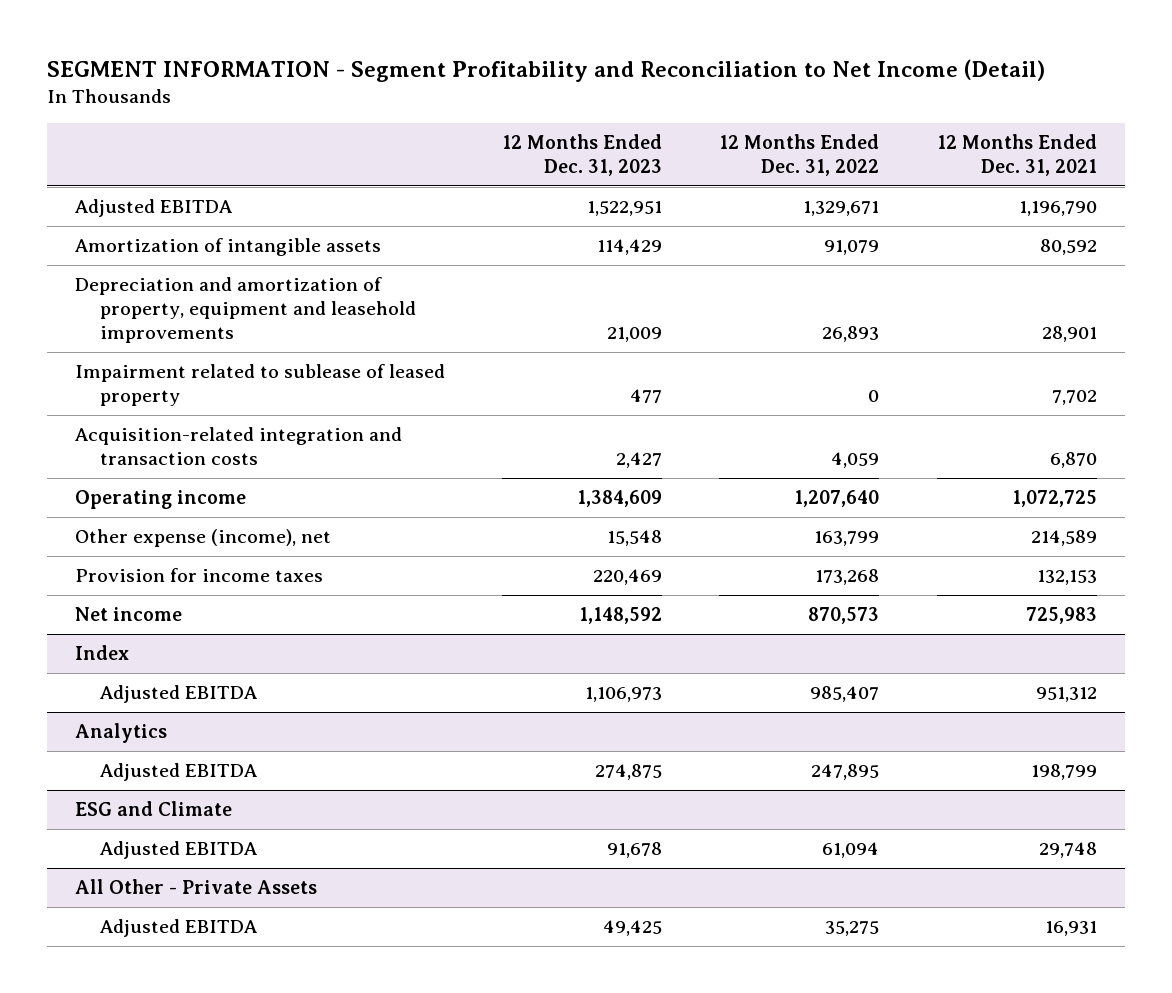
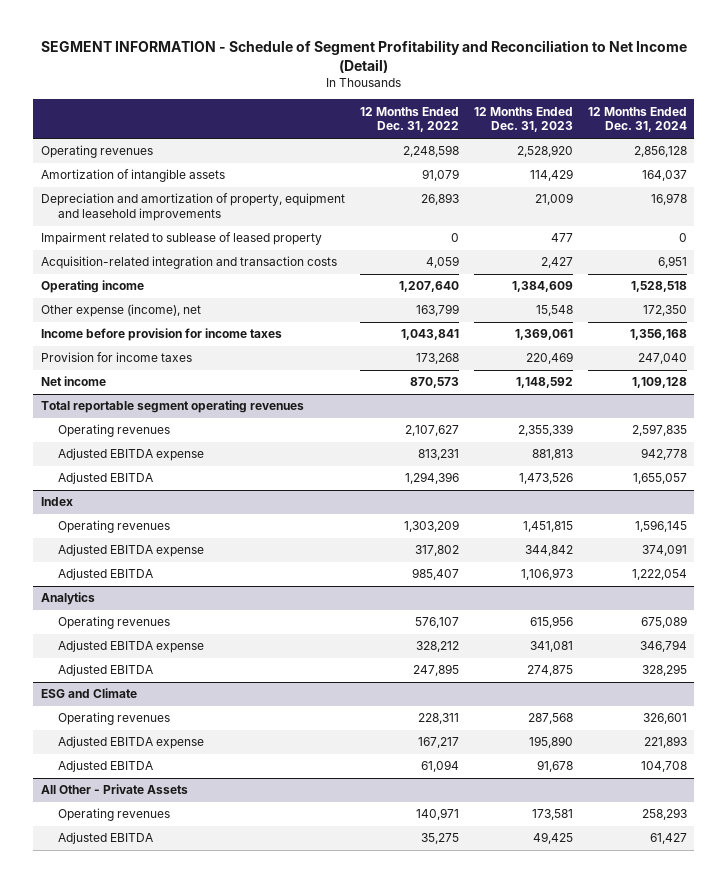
- SEGMENT INFORMATION - Segment Profitability and Reconciliation to Net Income (Detail)
+ SEGMENT INFORMATION - Schedule of Segment Profitability and Reconciliation to Net Income (Detail)
- | 12 Months Ended Dec. 31, 2023 | 12 Months Ended Dec. 31, 2022 | 12 Months Ended Dec. 31, 2021
+ | 12 Months Ended Dec. 31, 2022 | 12 Months Ended Dec. 31, 2023 | 12 Months Ended Dec. 31, 2024
- Adjusted EBITDA | 1,522,951 | 1,329,671 | 1,196,790
+ Operating revenues | 2,248,598 | 2,528,920 | 2,856,128
+ Income before provision for income taxes | 1,043,841 | 1,369,061 | 1,356,168
+ Total reportable segment operating revenues
+ Operating revenues | 2,107,627 | 2,355,339 | 2,597,835
+ Adjusted EBITDA expense | 813,231 | 881,813 | 942,778
+ Adjusted EBITDA | 1,294,396 | 1,473,526 | 1,655,057
@ Index
+ Operating revenues | 1,303,209 | 1,451,815 | 1,596,145
+ Adjusted EBITDA expense | 317,802 | 344,842 | 374,091
@ Analytics
+ Operating revenues | 576,107 | 615,956 | 675,089
+ Adjusted EBITDA expense | 328,212 | 341,081 | 346,794
@ ESG and Climate
+ Operating revenues | 228,311 | 287,568 | 326,601
+ Adjusted EBITDA expense | 167,217 | 195,890 | 221,893
@ All Other - Private Assets
+ Operating revenues | 140,971 | 173,581 | 258,293

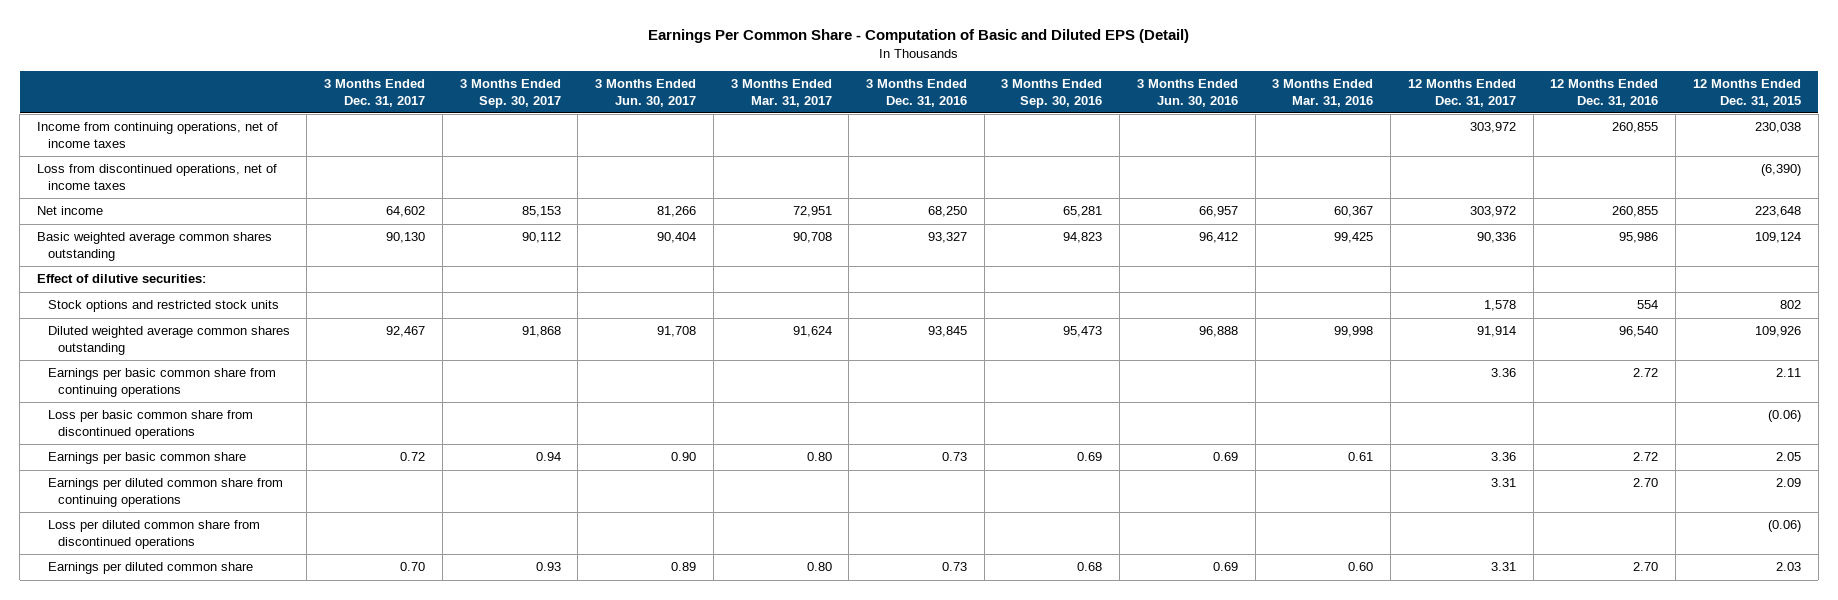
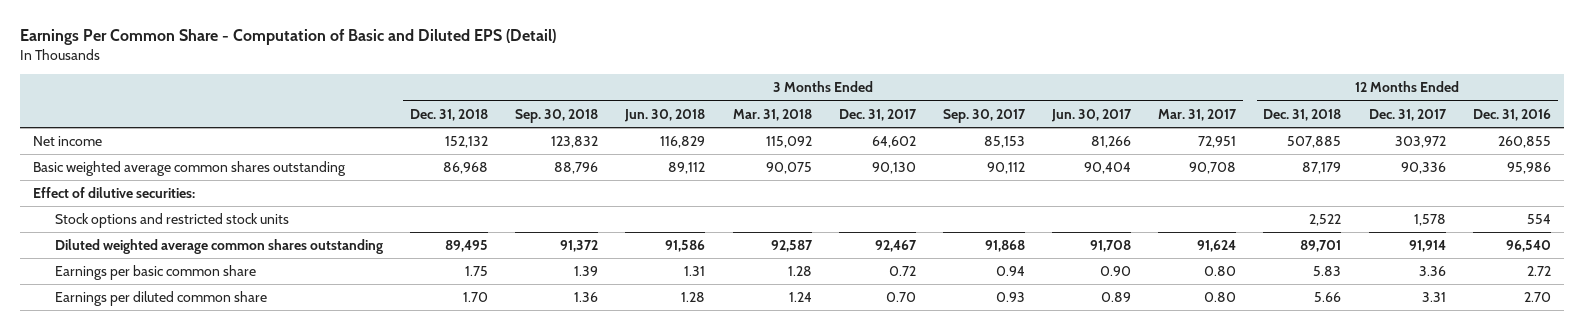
- | 3 Months Ended Dec. 31, 2017 | 3 Months Ended Sep. 30, 2017 | 3 Months Ended Jun. 30, 2017 | 3 Months Ended Mar. 31, 2017 | 3 Months Ended Dec. 31, 2016 | 3 Months Ended Sep. 30, 2016 | 3 Months Ended Jun. 30, 2016 | 3 Months Ended Mar. 31, 2016 | 12 Months Ended Dec. 31, 2017 | 12 Months Ended Dec. 31, 2016 | 12 Months Ended Dec. 31, 2015
+ | 3 Months Ended Dec. 31, 2018 | 3 Months Ended Sep. 30, 2018 | 3 Months Ended Jun. 30, 2018 | 3 Months Ended Mar. 31, 2018 | 3 Months Ended Dec. 31, 2017 | 3 Months Ended Sep. 30, 2017 | 3 Months Ended Jun. 30, 2017 | 3 Months Ended Mar. 31, 2017 | 12 Months Ended Dec. 31, 2018 | 12 Months Ended Dec. 31, 2017 | 12 Months Ended Dec. 31, 2016
- Income from continuing operations, net of income taxes | | | | | | | | | 303,972 | 260,855 | 230,038
- Loss from discontinued operations, net of income taxes | | | | | | | | | | | (6,390)
- Earnings per basic common share from continuing operations | | | | | | | | | 3.36 | 2.72 | 2.11
- Loss per basic common share from discontinued operations | | | | | | | | | | | (0.06)
- Earnings per diluted common share from continuing operations | | | | | | | | | 3.31 | 2.70 | 2.09
- Loss per diluted common share from discontinued operations | | | | | | | | | | | (0.06)

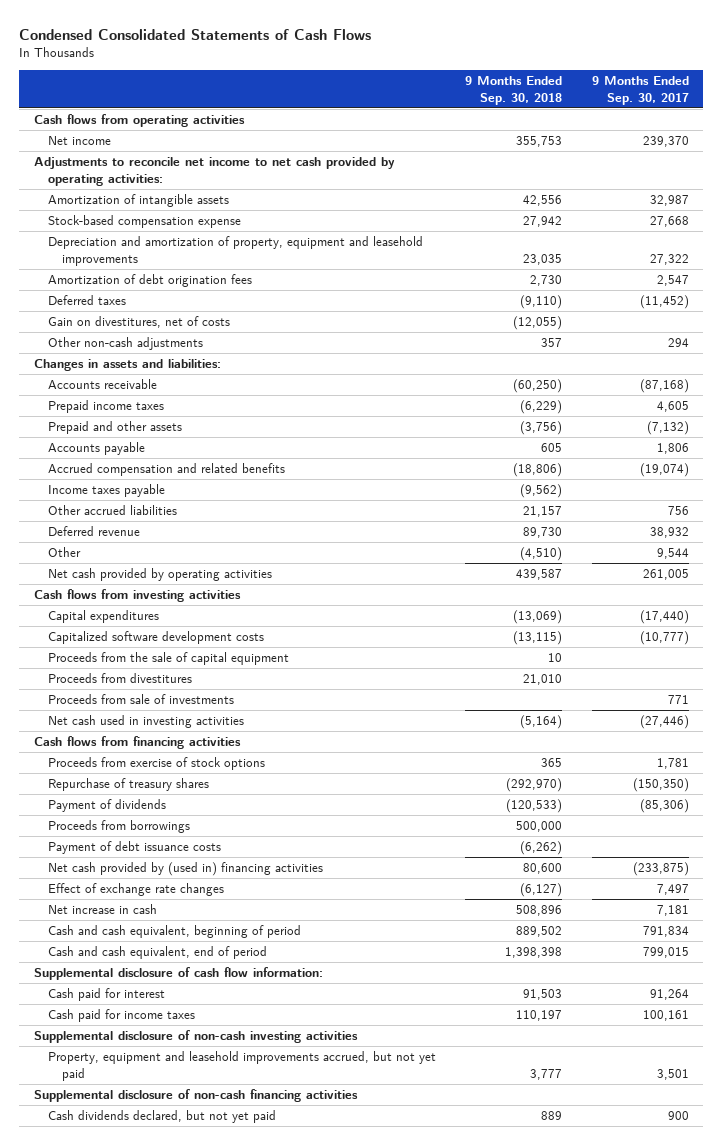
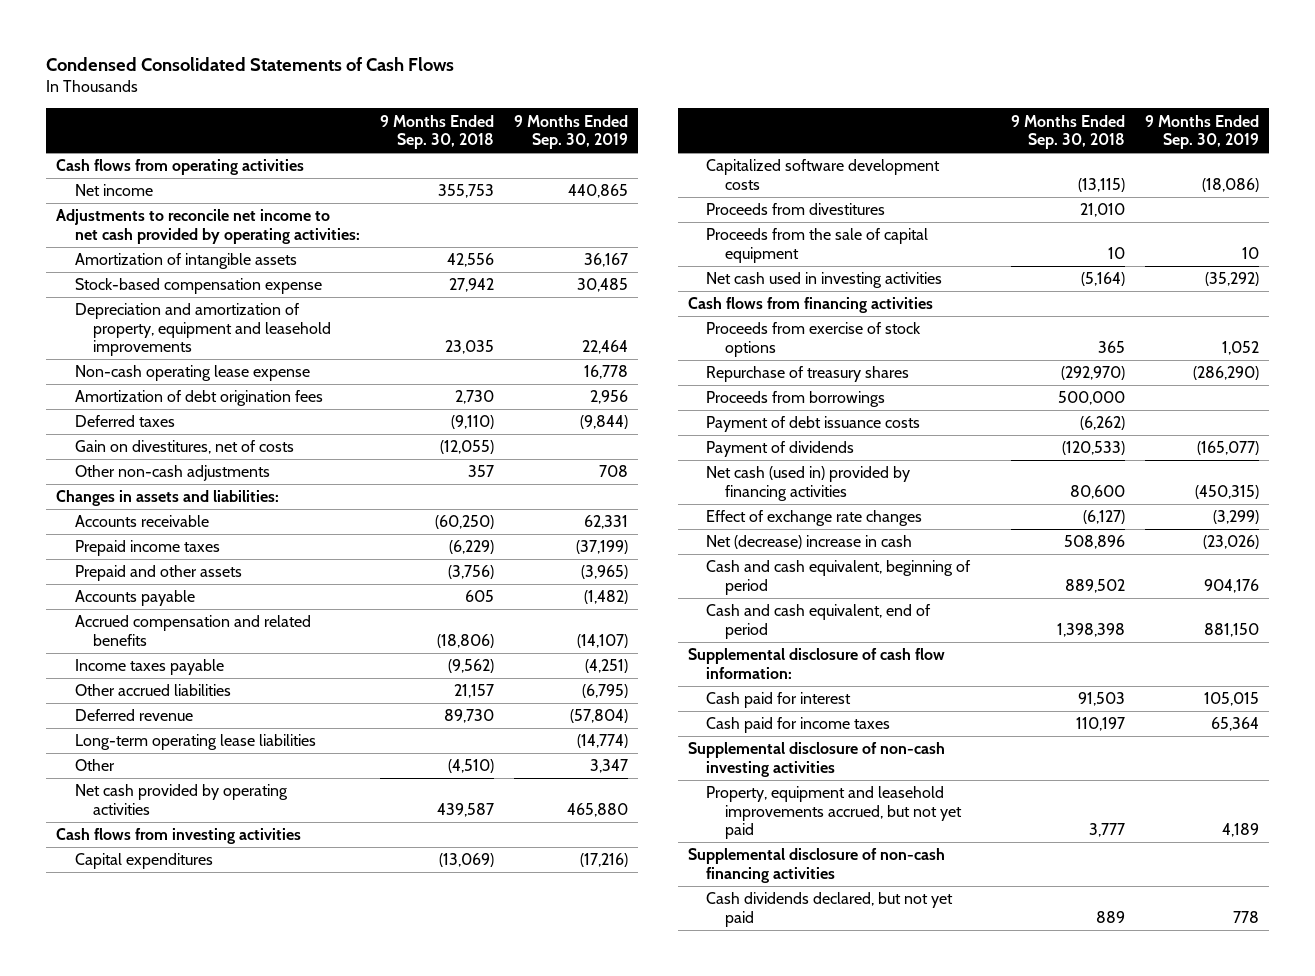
- | 9 Months Ended Sep. 30, 2018 | 9 Months Ended Sep. 30, 2017
+ | 9 Months Ended Sep. 30, 2018 | 9 Months Ended Sep. 30, 2019
+ Non-cash operating lease expense | | 16,778
+ Long-term operating lease liabilities | | (14,774)
- Proceeds from sale of investments | | 771
moved down: Proceeds from the sale of capital equipment | 10 | 10
- Net cash provided by (used in) financing activities | 80,600 | (233,875)
moved down: Payment of dividends | (120,533) | (165,077)
+ Net cash (used in) provided by financing activities | 80,600 | (450,315)
- Net increase in cash | 508,896 | 7,181
+ Net (decrease) increase in cash | 508,896 | (23,026)

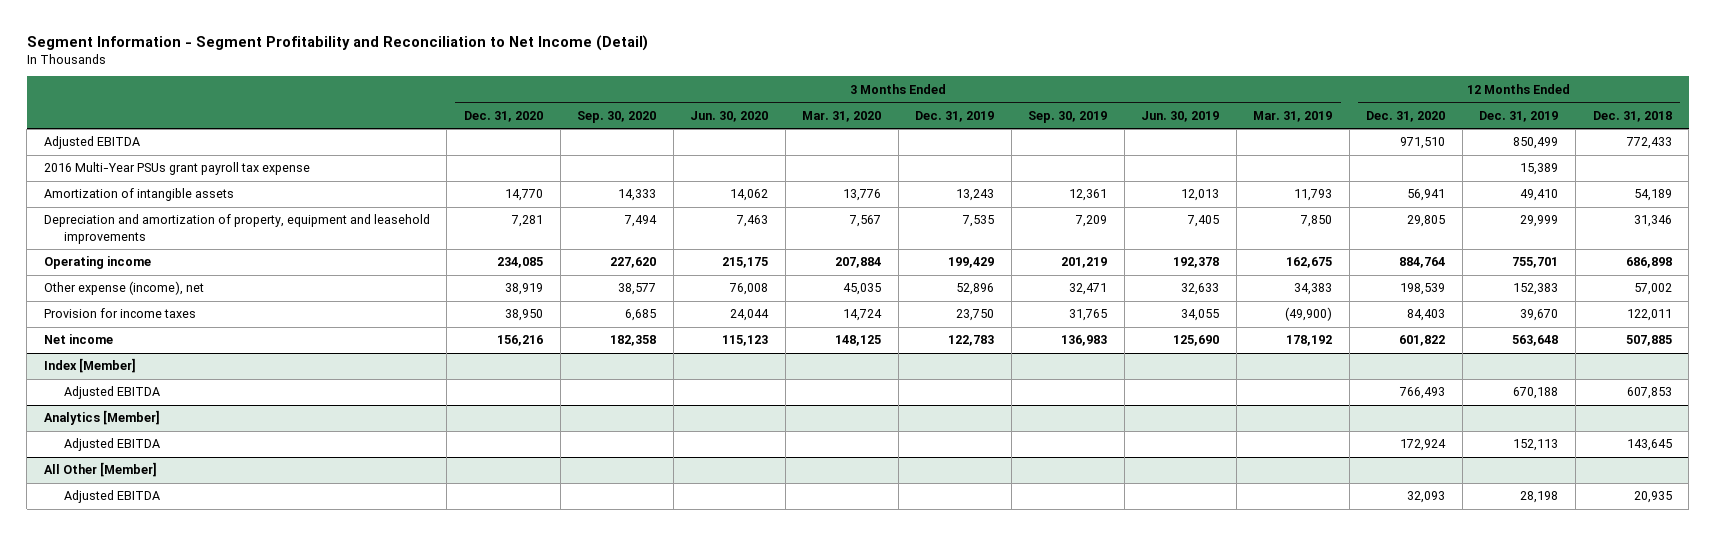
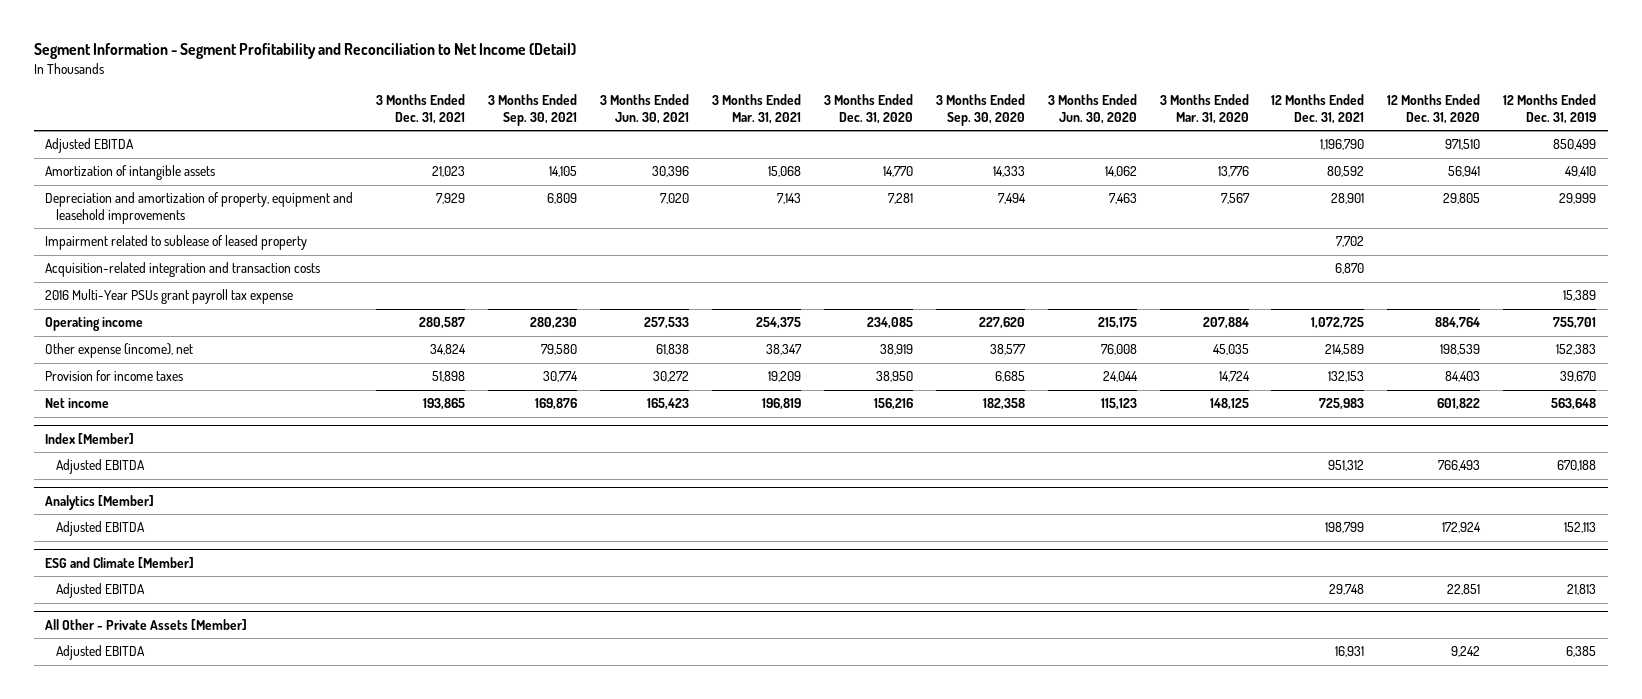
- | 3 Months Ended Dec. 31, 2020 | 3 Months Ended Sep. 30, 2020 | 3 Months Ended Jun. 30, 2020 | 3 Months Ended Mar. 31, 2020 | 3 Months Ended Dec. 31, 2019 | 3 Months Ended Sep. 30, 2019 | 3 Months Ended Jun. 30, 2019 | 3 Months Ended Mar. 31, 2019 | 12 Months Ended Dec. 31, 2020 | 12 Months Ended Dec. 31, 2019 | 12 Months Ended Dec. 31, 2018
+ | 3 Months Ended Dec. 31, 2021 | 3 Months Ended Sep. 30, 2021 | 3 Months Ended Jun. 30, 2021 | 3 Months Ended Mar. 31, 2021 | 3 Months Ended Dec. 31, 2020 | 3 Months Ended Sep. 30, 2020 | 3 Months Ended Jun. 30, 2020 | 3 Months Ended Mar. 31, 2020 | 12 Months Ended Dec. 31, 2021 | 12 Months Ended Dec. 31, 2020 | 12 Months Ended Dec. 31, 2019
+ Impairment related to sublease of leased property | | | | | | | | | 7,702 | |
+ Acquisition-related integration and transaction costs | | | | | | | | | 6,870 | |
moved down: 2016 Multi-Year PSUs grant payroll tax expense | | | | | | | | | | | 15,389
- All Other [Member]
- Adjusted EBITDA | | | | | | | | | 32,093 | 28,198 | 20,935
+ ESG and Climate [Member]
+ Adjusted EBITDA | | | | | | | | | 29,748 | 22,851 | 21,813
+ All Other - Private Assets [Member]
+ Adjusted EBITDA | | | | | | | | | 16,931 | 9,242 | 6,385

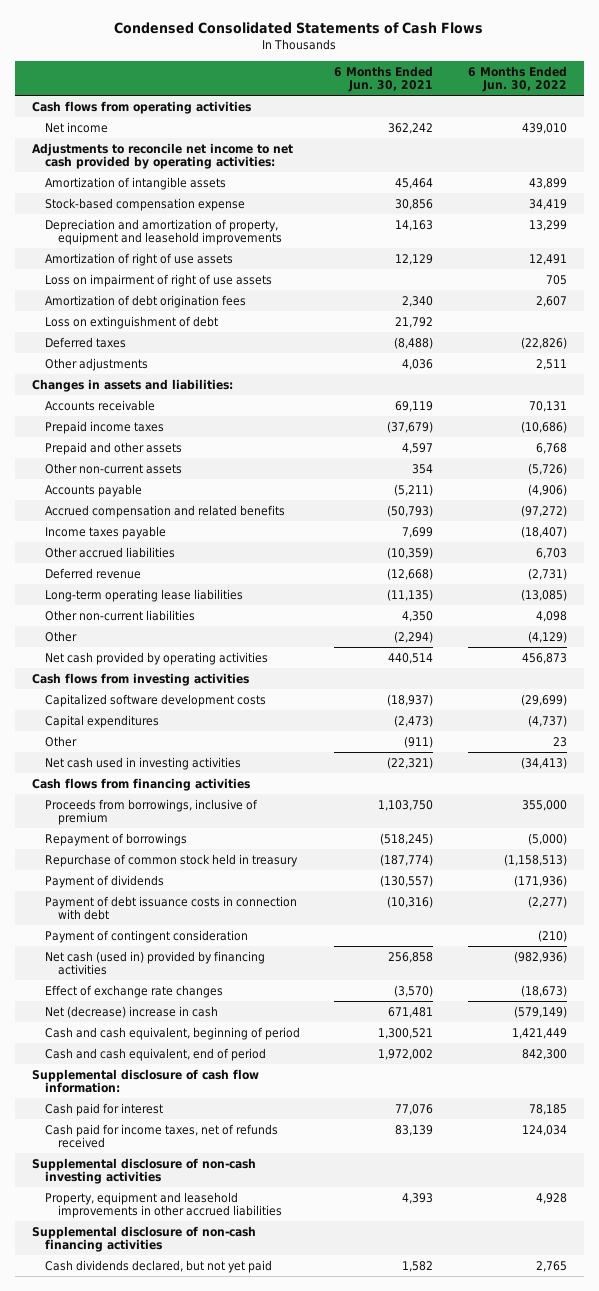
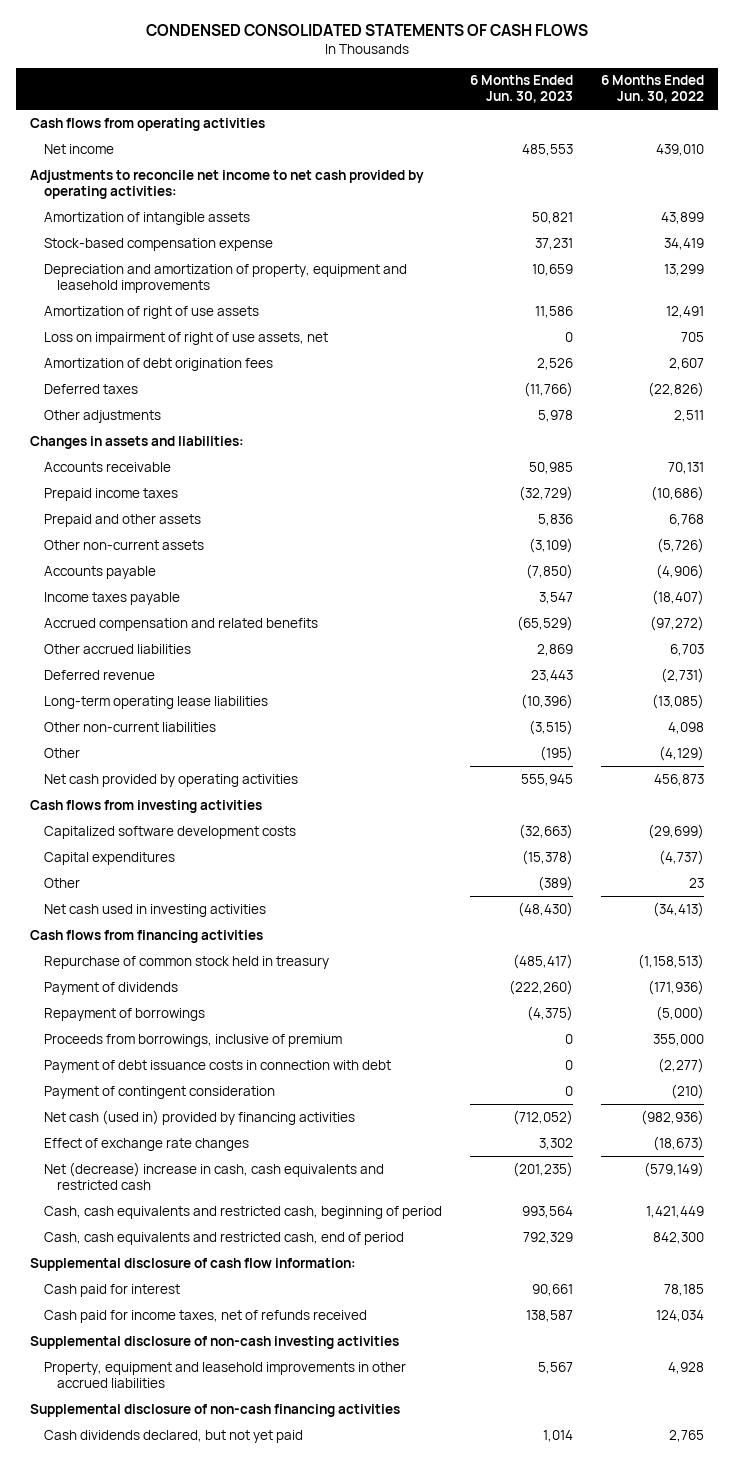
- Condensed Consolidated Statements of Cash Flows
+ CONDENSED CONSOLIDATED STATEMENTS OF CASH FLOWS
- | 6 Months Ended Jun. 30, 2021 | 6 Months Ended Jun. 30, 2022
+ | 6 Months Ended Jun. 30, 2023 | 6 Months Ended Jun. 30, 2022
- Loss on impairment of right of use assets | | 705
+ Loss on impairment of right of use assets, net | 0 | 705
- Loss on extinguishment of debt | 21,792 |
moved down: Accrued compensation and related benefits | (65,529) | (97,272)
moved down: Repayment of borrowings | (4,375) | (5,000)
moved down: Proceeds from borrowings, inclusive of premium | 0 | 355,000
- Net (decrease) increase in cash | 671,481 | (579,149)
- Cash and cash equivalent, beginning of period | 1,300,521 | 1,421,449
- Cash and cash equivalent, end of period | 1,972,002 | 842,300
+ Net (decrease) increase in cash, cash equivalents and restricted cash | (201,235) | (579,149)
+ Cash, cash equivalents and restricted cash, beginning of period | 993,564 | 1,421,449
+ Cash, cash equivalents and restricted cash, end of period | 792,329 | 842,300

